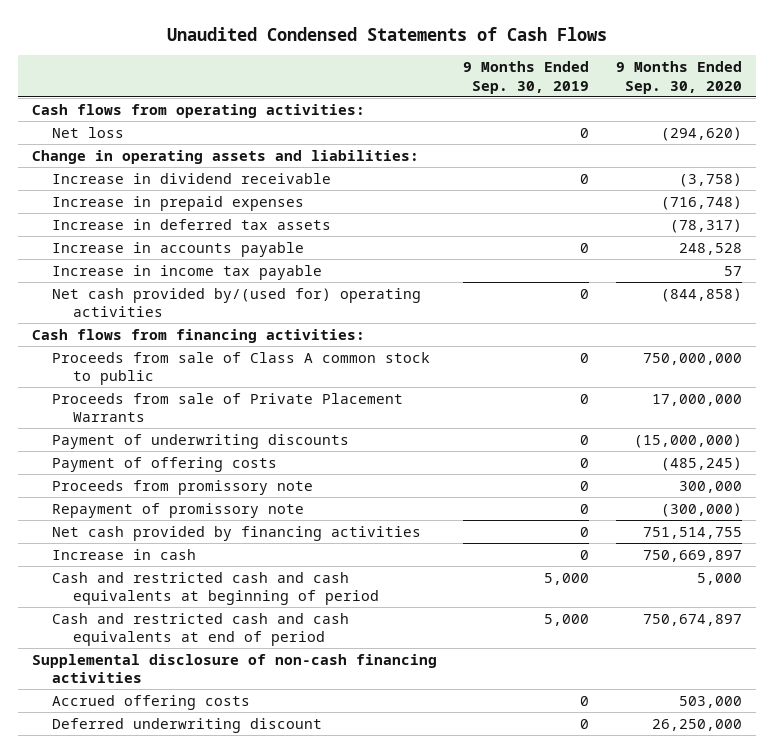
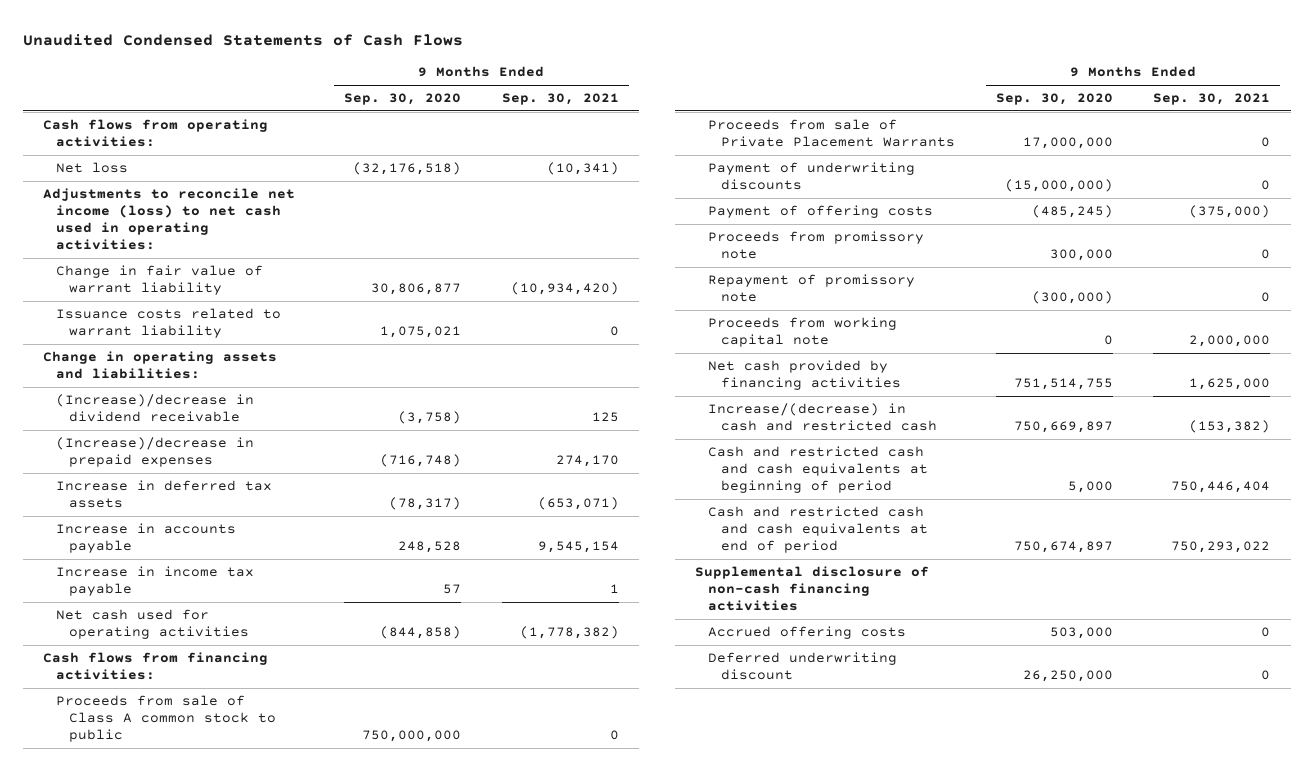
- | 9 Months Ended Sep. 30, 2019 | 9 Months Ended Sep. 30, 2020
+ | 9 Months Ended Sep. 30, 2020 | 9 Months Ended Sep. 30, 2021
- Net loss | 0 | (294,620)
+ Net loss | (32,176,518) | (10,341)
+ Adjustments to reconcile net income (loss) to net cash used in operating activities:
+ Change in fair value of warrant liability | 30,806,877 | (10,934,420)
+ Issuance costs related to warrant liability | 1,075,021 | 0
- Increase in dividend receivable | 0 | (3,758)
- Increase in prepaid expenses | | (716,748)
+ (Increase)/decrease in dividend receivable | (3,758) | 125
+ (Increase)/decrease in prepaid expenses | (716,748) | 274,170
- Net cash provided by/(used for) operating activities | 0 | (844,858)
+ Net cash used for operating activities | (844,858) | (1,778,382)
+ Proceeds from working capital note | 0 | 2,000,000
- Increase in cash | 0 | 750,669,897
+ Increase/(decrease) in cash and restricted cash | 750,669,897 | (153,382)

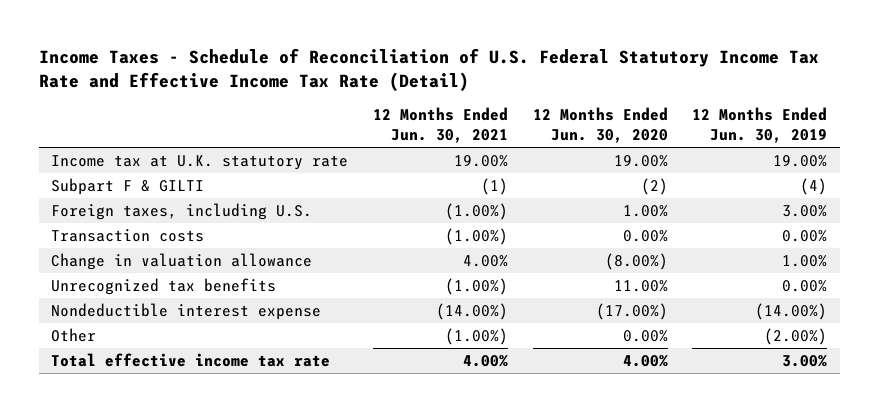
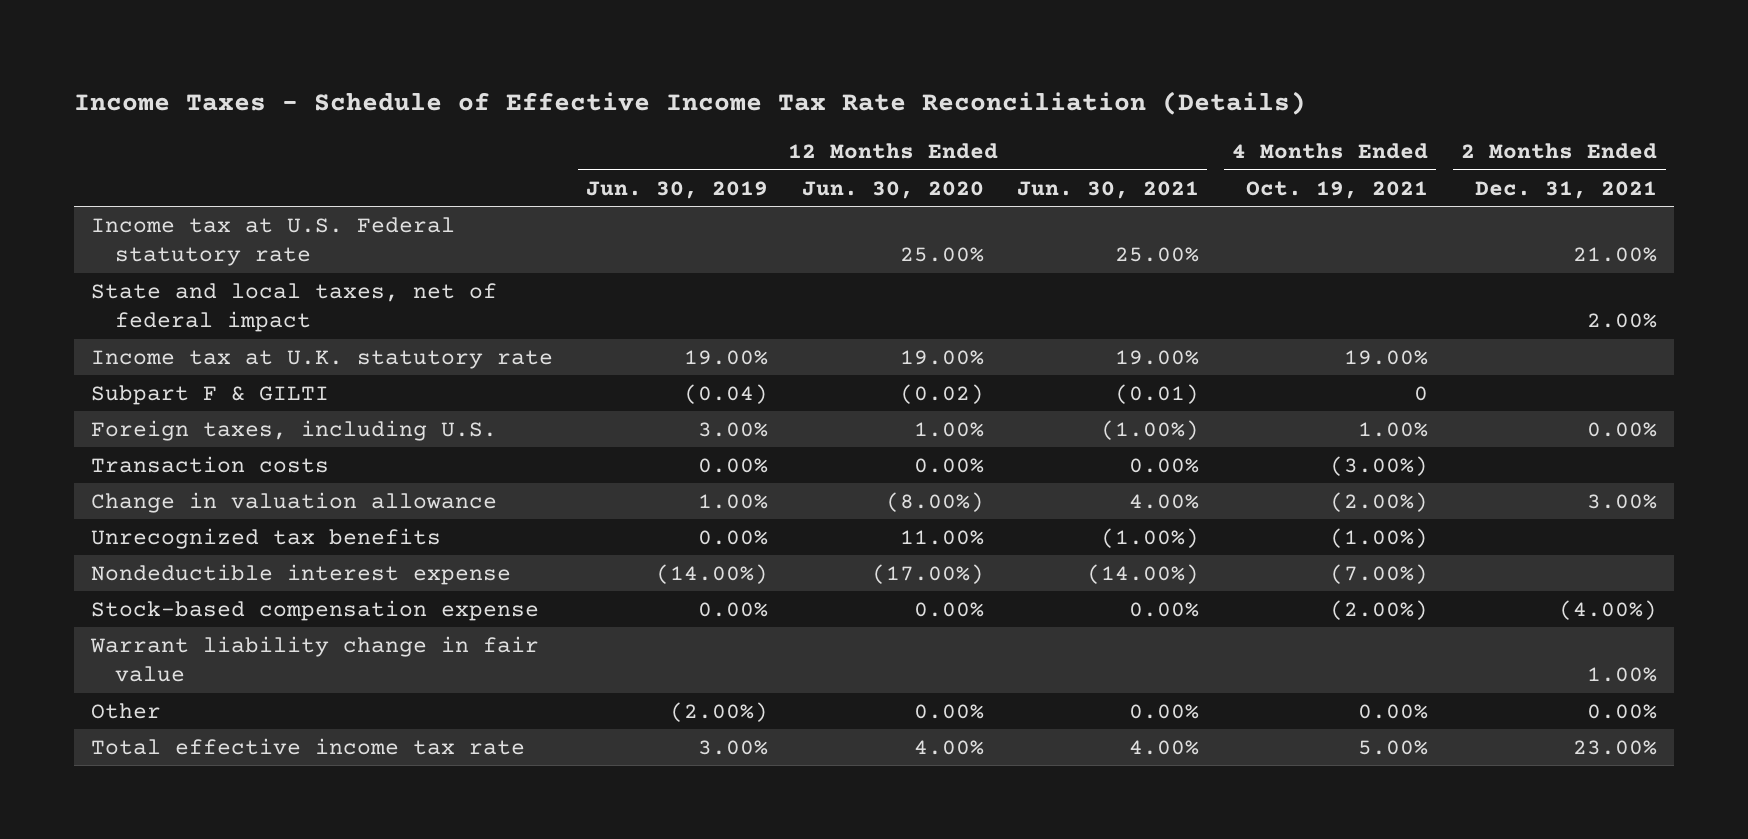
- Income Taxes - Schedule of Reconciliation of U.S. Federal Statutory Income Tax Rate and Effective Income Tax Rate (Detail)
+ Income Taxes - Schedule of Effective Income Tax Rate Reconciliation (Details)
- | 12 Months Ended Jun. 30, 2021 | 12 Months Ended Jun. 30, 2020 | 12 Months Ended Jun. 30, 2019
+ | 12 Months Ended Jun. 30, 2019 | 12 Months Ended Jun. 30, 2020 | 12 Months Ended Jun. 30, 2021 | 4 Months Ended Oct. 19, 2021 | 2 Months Ended Dec. 31, 2021
+ Income tax at U.S. Federal statutory rate | | 25.00% | 25.00% | | 21.00%
+ State and local taxes, net of federal impact | | | | | 2.00%
- Subpart F & GILTI | (1) | (2) | (4)
+ Subpart F & GILTI | (0.04) | (0.02) | (0.01) | 0 |
- Transaction costs | (1.00%) | 0.00% | 0.00%
+ Transaction costs | 0.00% | 0.00% | 0.00% | (3.00%) |
- Other | (1.00%) | 0.00% | (2.00%)
+ Stock-based compensation expense | 0.00% | 0.00% | 0.00% | (2.00%) | (4.00%)
+ Warrant liability change in fair value | | | | | 1.00%
+ Other | (2.00%) | 0.00% | 0.00% | 0.00% | 0.00%

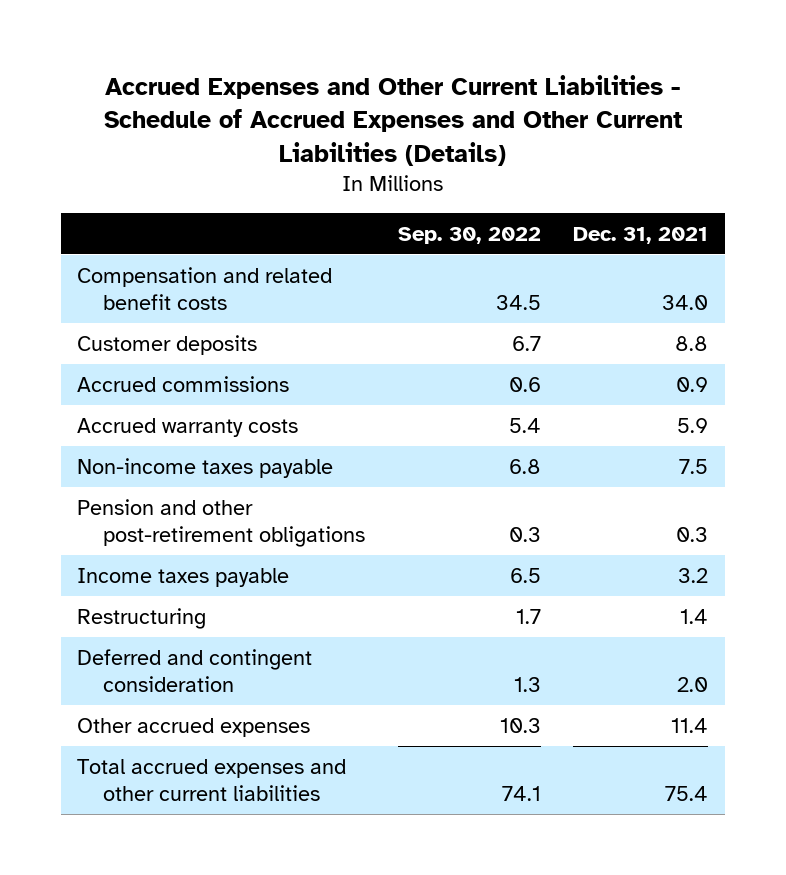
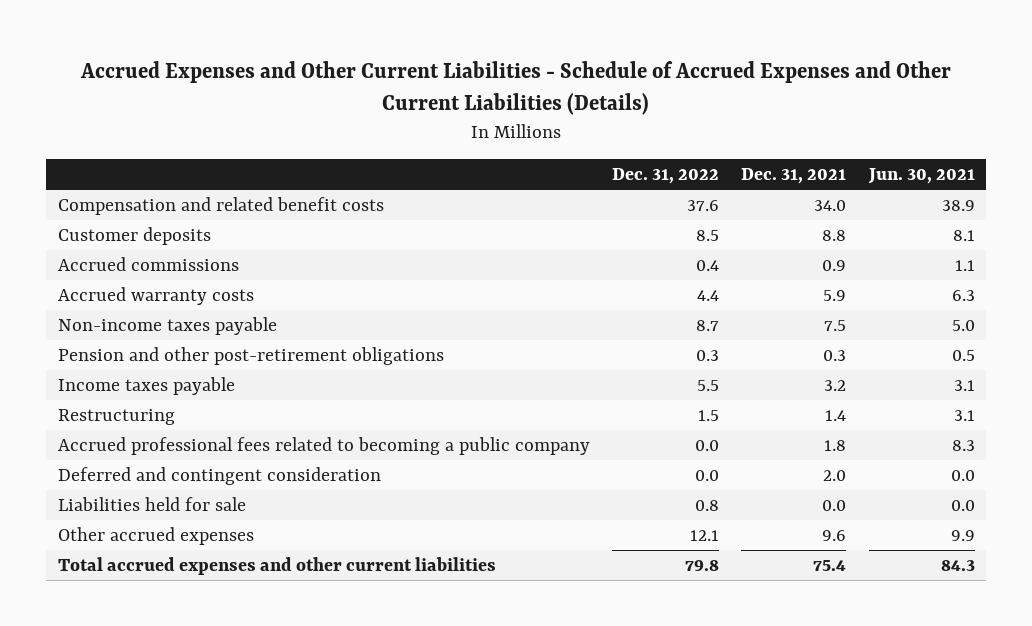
- | Sep. 30, 2022 | Dec. 31, 2021
+ | Dec. 31, 2022 | Dec. 31, 2021 | Jun. 30, 2021
+ Accrued professional fees related to becoming a public company | 0.0 | 1.8 | 8.3
- Other accrued expenses | 10.3 | 11.4
+ Liabilities held for sale | 0.8 | 0.0 | 0.0
+ Other accrued expenses | 12.1 | 9.6 | 9.9

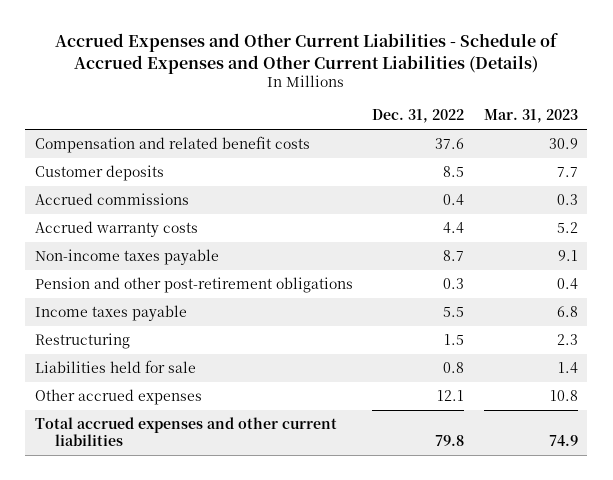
- | Dec. 31, 2022 | Dec. 31, 2021 | Jun. 30, 2021
+ | Dec. 31, 2022 | Mar. 31, 2023
- Accrued professional fees related to becoming a public company | 0.0 | 1.8 | 8.3
- Deferred and contingent consideration | 0.0 | 2.0 | 0.0

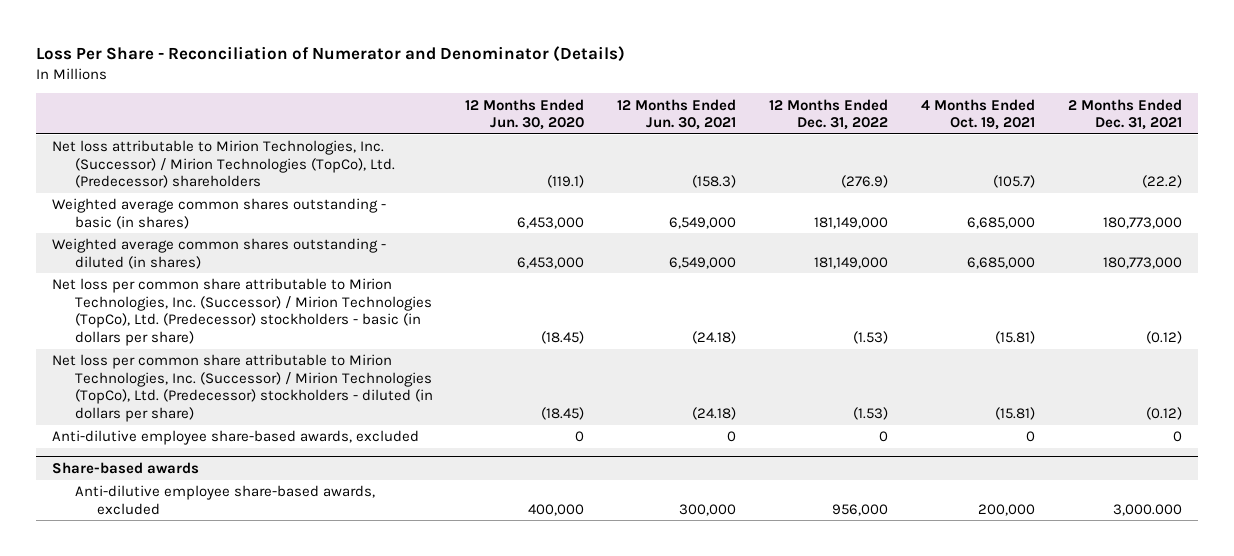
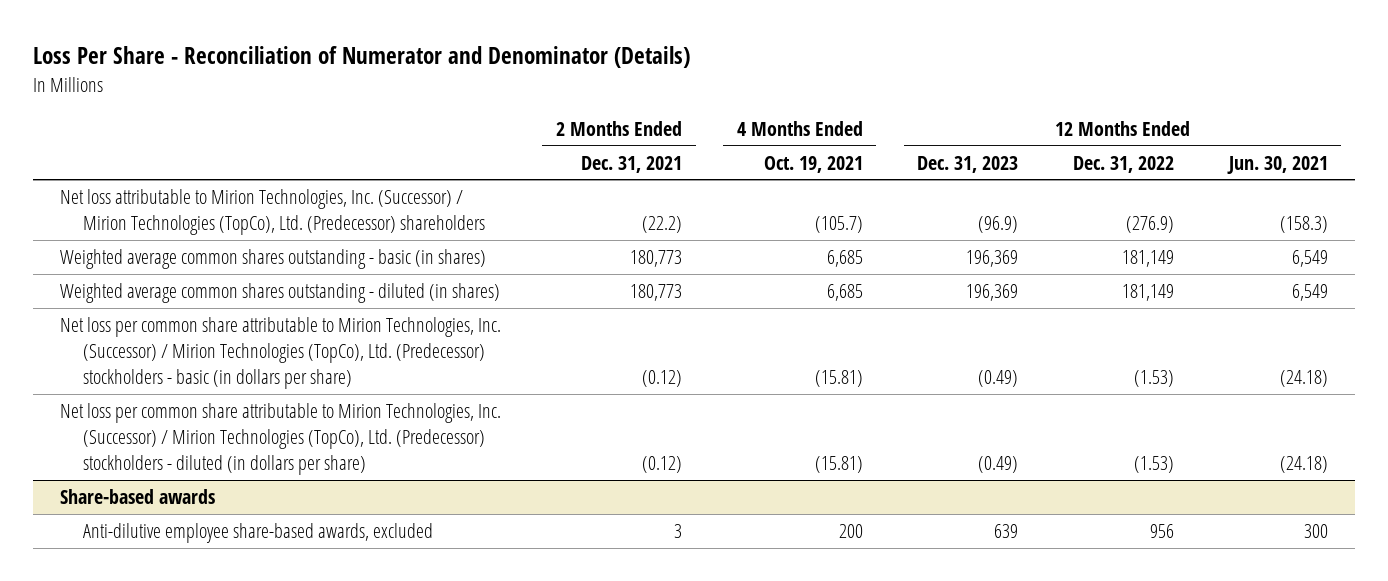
- | 12 Months Ended Jun. 30, 2020 | 12 Months Ended Jun. 30, 2021 | 12 Months Ended Dec. 31, 2022 | 4 Months Ended Oct. 19, 2021 | 2 Months Ended Dec. 31, 2021
+ | 2 Months Ended Dec. 31, 2021 | 4 Months Ended Oct. 19, 2021 | 12 Months Ended Dec. 31, 2023 | 12 Months Ended Dec. 31, 2022 | 12 Months Ended Jun. 30, 2021
- Weighted average common shares outstanding - basic (in shares) | 6,453,000 | 6,549,000 | 181,149,000 | 6,685,000 | 180,773,000
- Weighted average common shares outstanding - diluted (in shares) | 6,453,000 | 6,549,000 | 181,149,000 | 6,685,000 | 180,773,000
+ Weighted average common shares outstanding - basic (in shares) | 180,773 | 6,685 | 196,369 | 181,149 | 6,549
+ Weighted average common shares outstanding - diluted (in shares) | 180,773 | 6,685 | 196,369 | 181,149 | 6,549
- Anti-dilutive employee share-based awards, excluded | 0 | 0 | 0 | 0 | 0
@ Share-based awards
- Anti-dilutive employee share-based awards, excluded | 400,000 | 300,000 | 956,000 | 200,000 | 3,000.000
+ Anti-dilutive employee share-based awards, excluded | 3 | 200 | 639 | 956 | 300

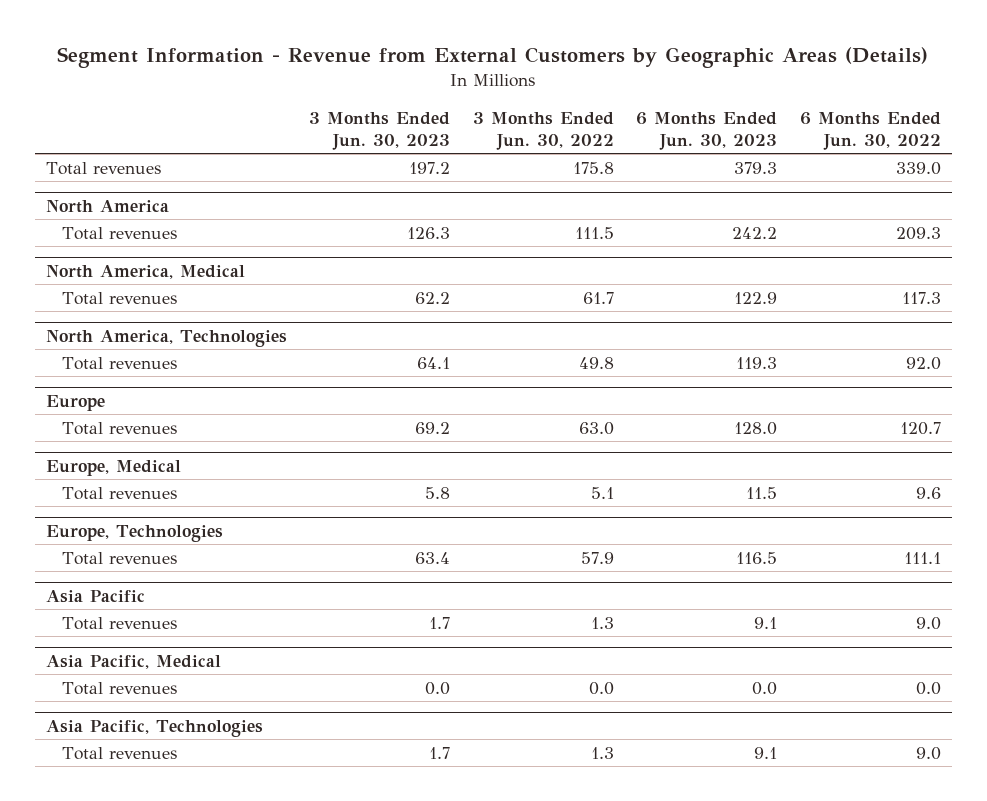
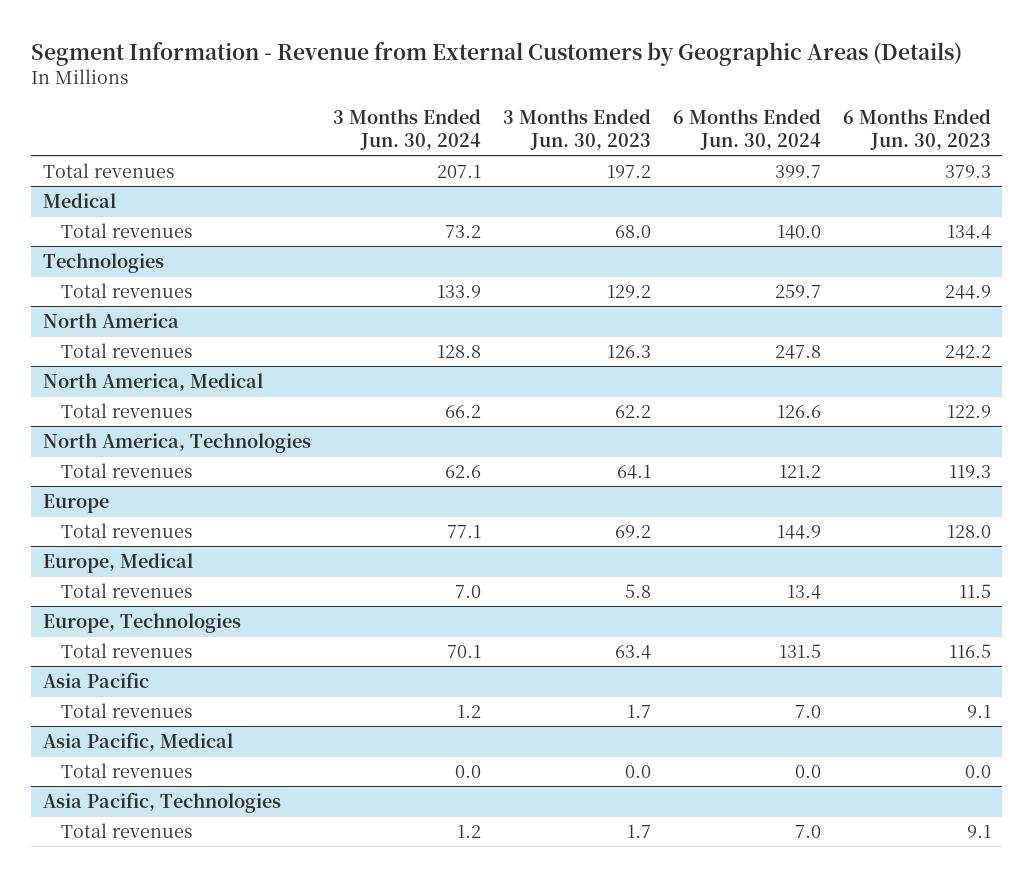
- | 3 Months Ended Jun. 30, 2023 | 3 Months Ended Jun. 30, 2022 | 6 Months Ended Jun. 30, 2023 | 6 Months Ended Jun. 30, 2022
+ | 3 Months Ended Jun. 30, 2024 | 3 Months Ended Jun. 30, 2023 | 6 Months Ended Jun. 30, 2024 | 6 Months Ended Jun. 30, 2023
+ Medical
+ Total revenues | 73.2 | 68.0 | 140.0 | 134.4
+ Technologies
+ Total revenues | 133.9 | 129.2 | 259.7 | 244.9

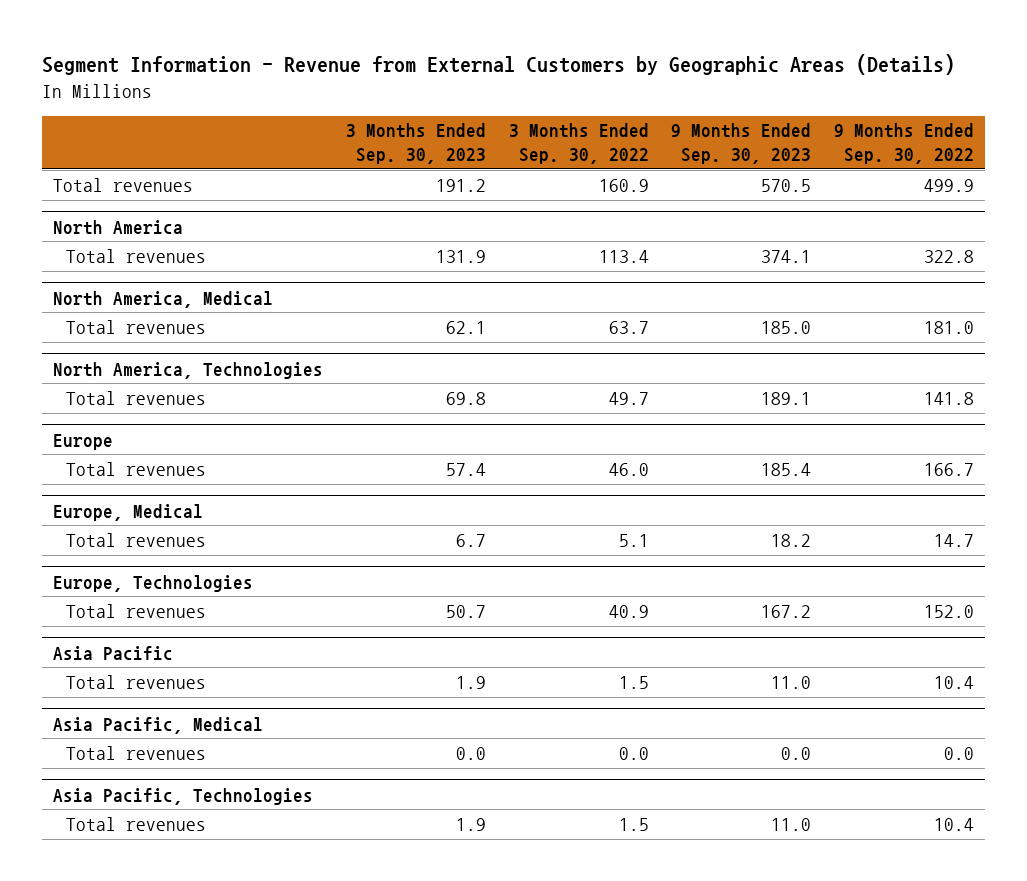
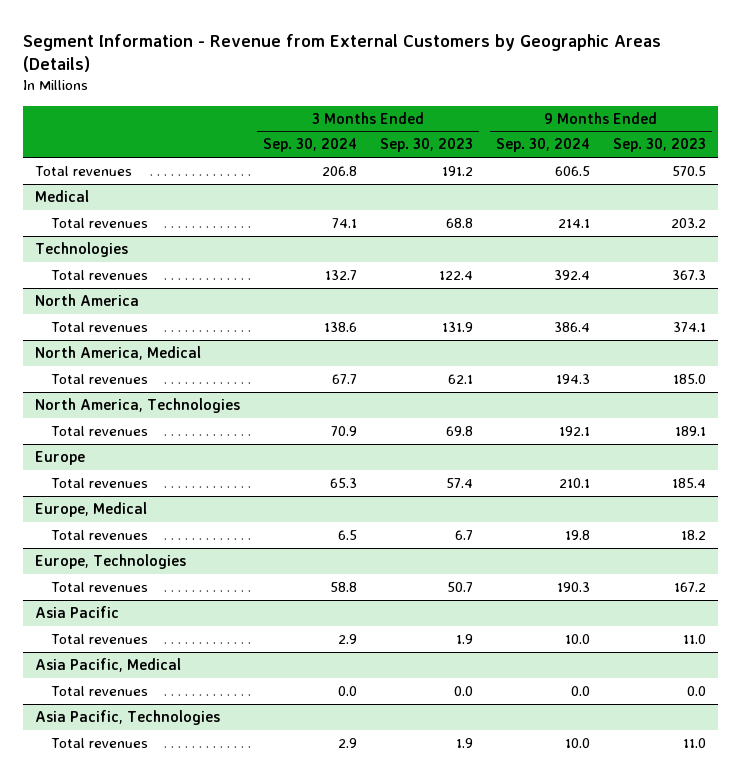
- | 3 Months Ended Sep. 30, 2023 | 3 Months Ended Sep. 30, 2022 | 9 Months Ended Sep. 30, 2023 | 9 Months Ended Sep. 30, 2022
+ | 3 Months Ended Sep. 30, 2024 | 3 Months Ended Sep. 30, 2023 | 9 Months Ended Sep. 30, 2024 | 9 Months Ended Sep. 30, 2023
+ Medical
+ Total revenues | 74.1 | 68.8 | 214.1 | 203.2
+ Technologies
+ Total revenues | 132.7 | 122.4 | 392.4 | 367.3

